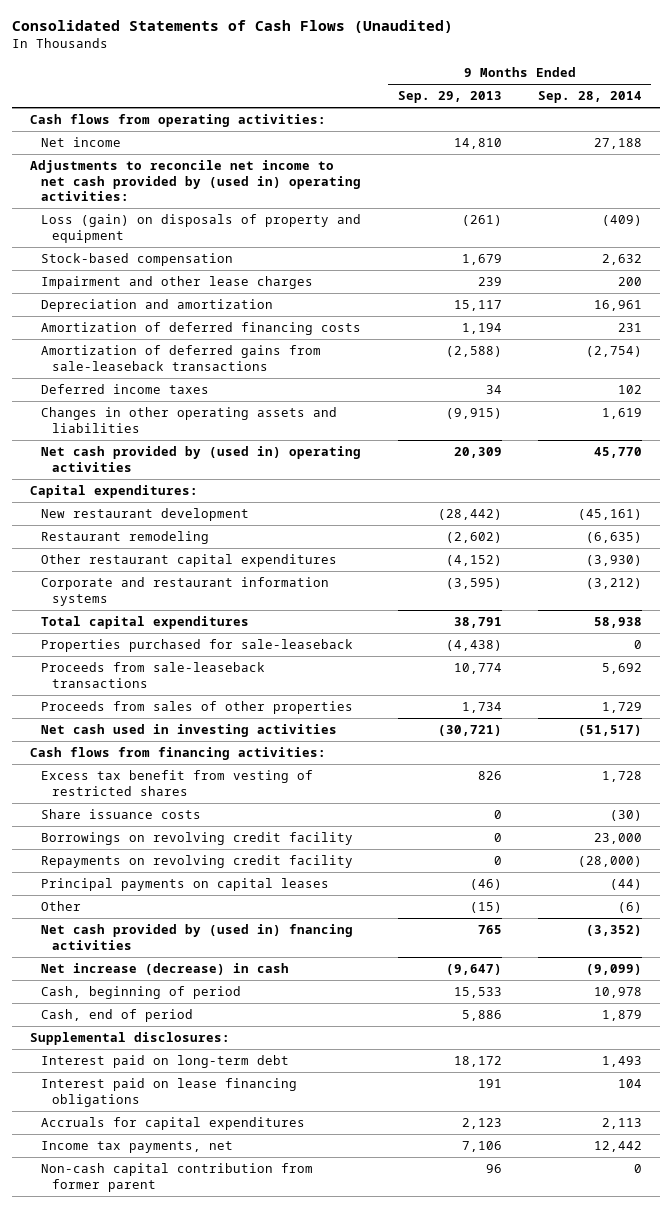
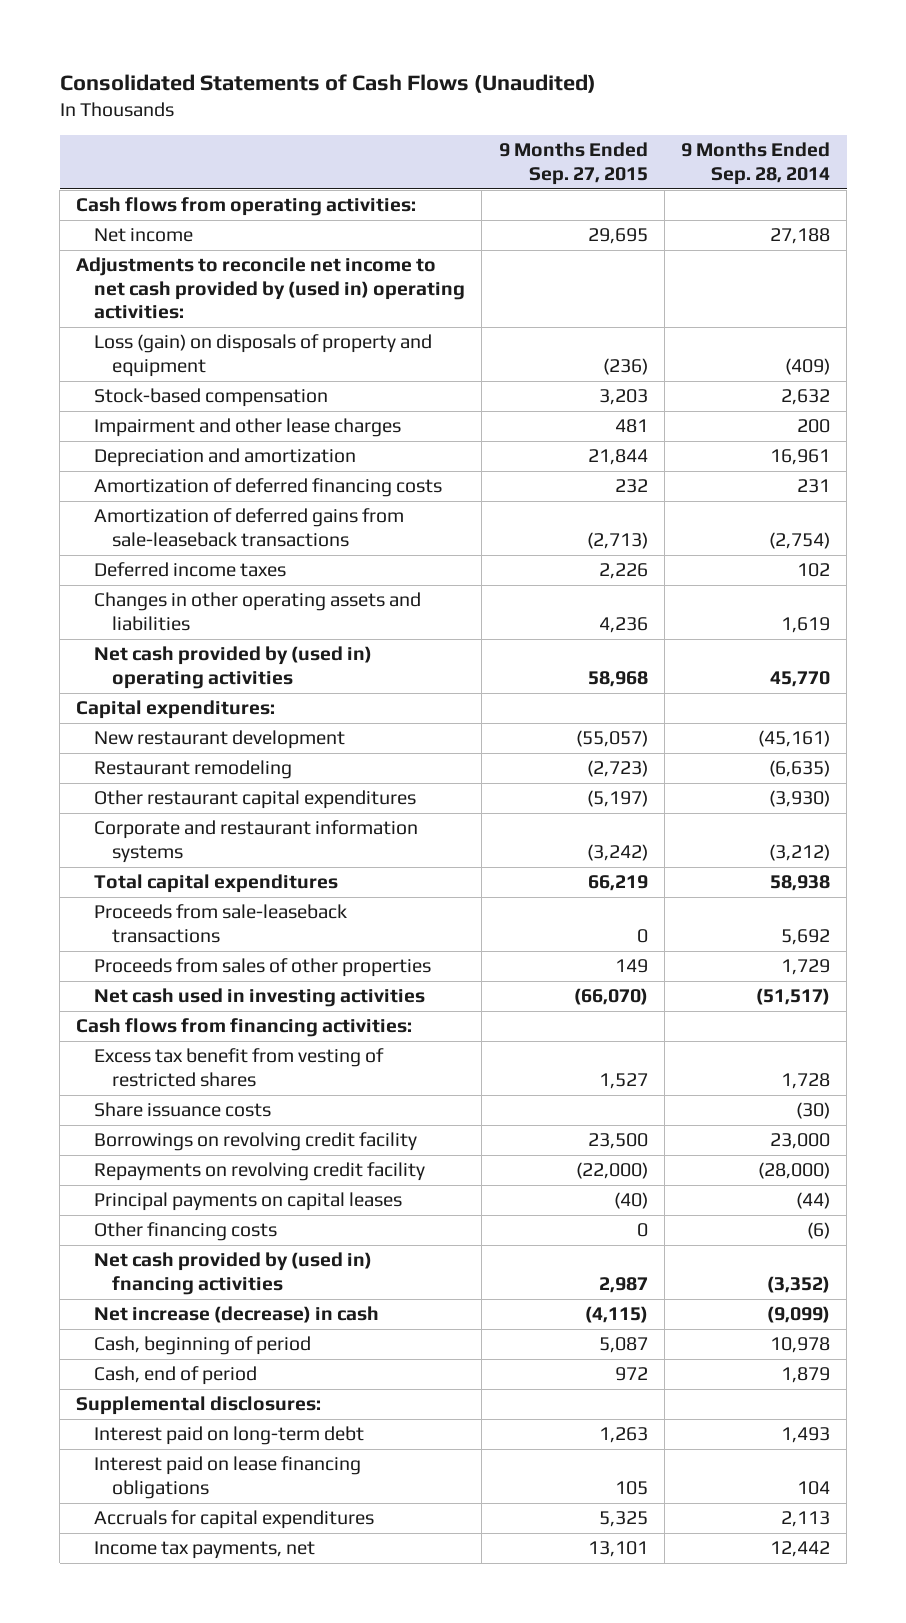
- | 9 Months Ended Sep. 29, 2013 | 9 Months Ended Sep. 28, 2014
+ | 9 Months Ended Sep. 27, 2015 | 9 Months Ended Sep. 28, 2014
- Properties purchased for sale-leaseback | (4,438) | 0
- Other | (15) | (6)
+ Other financing costs | 0 | (6)
- Non-cash capital contribution from former parent | 96 | 0

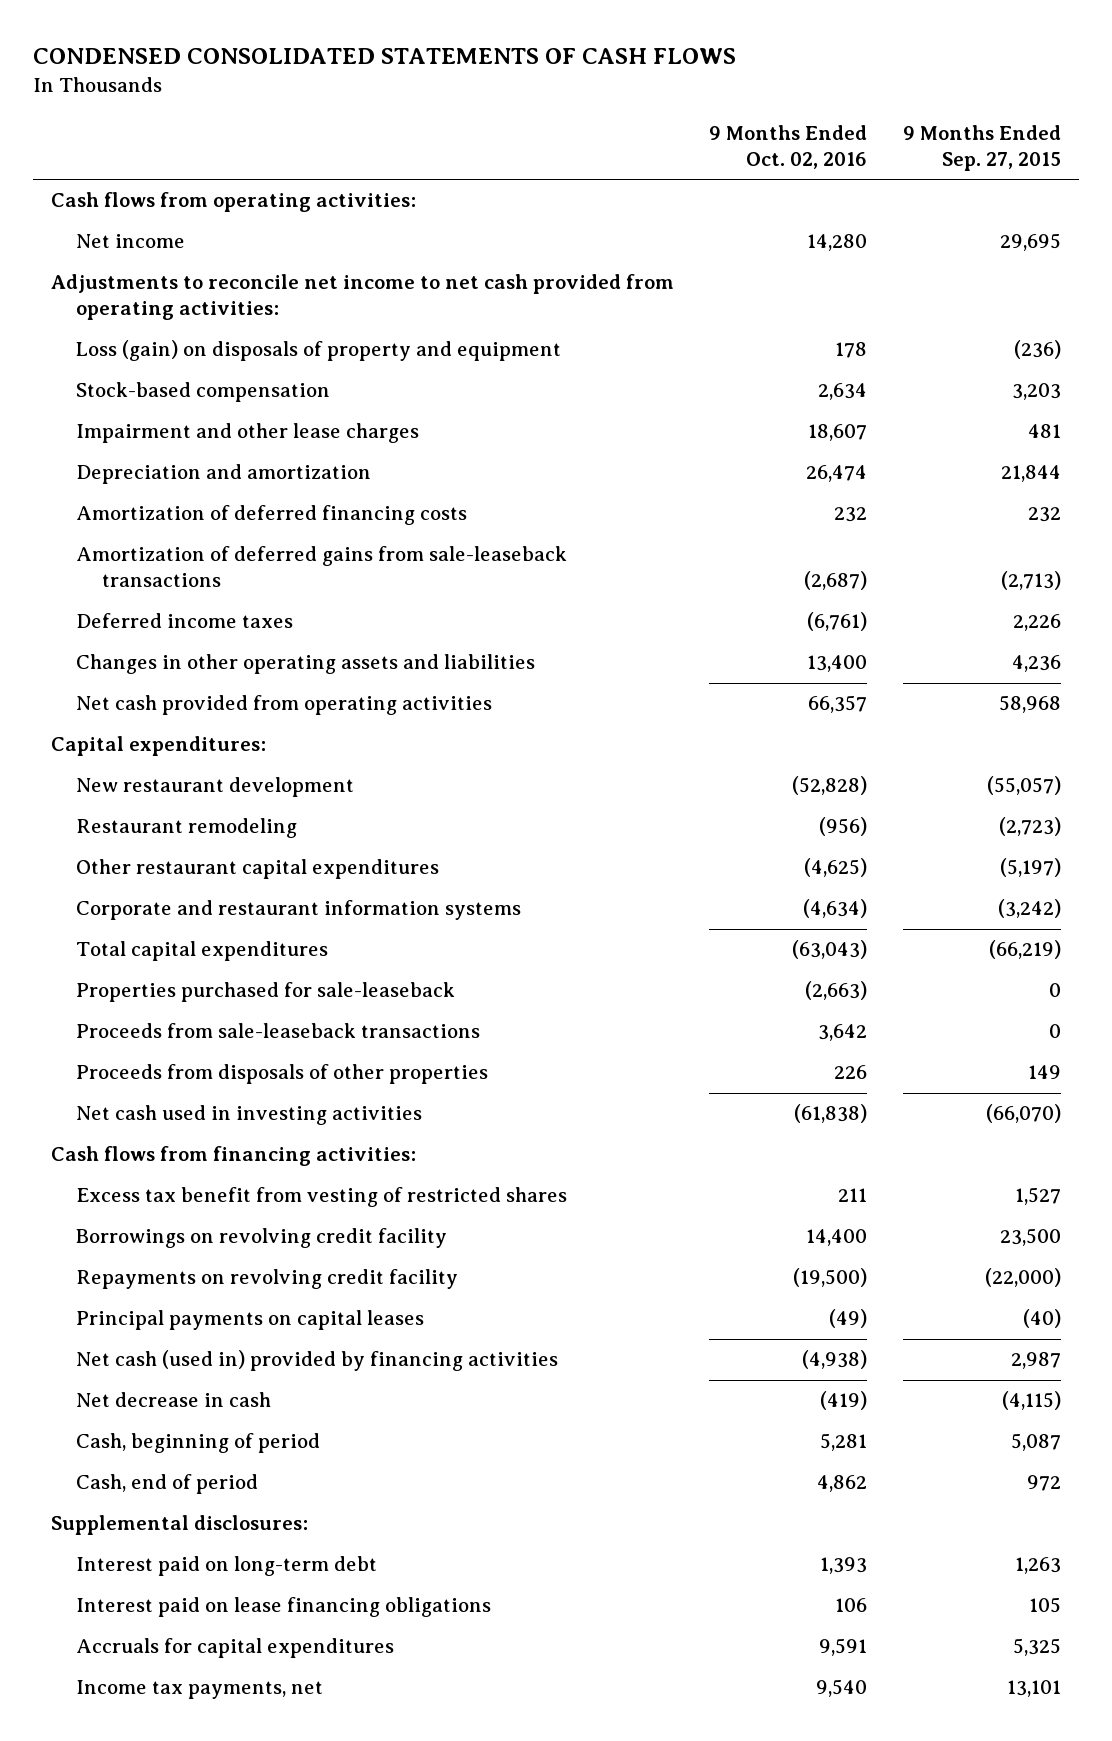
- Consolidated Statements of Cash Flows (Unaudited)
+ CONDENSED CONSOLIDATED STATEMENTS OF CASH FLOWS
- | 9 Months Ended Sep. 27, 2015 | 9 Months Ended Sep. 28, 2014
+ | 9 Months Ended Oct. 02, 2016 | 9 Months Ended Sep. 27, 2015
- Adjustments to reconcile net income to net cash provided by (used in) operating activities:
+ Adjustments to reconcile net income to net cash provided from operating activities:
- Net cash provided by (used in) operating activities | 58,968 | 45,770
+ Net cash provided from operating activities | 66,357 | 58,968
- Total capital expenditures | 66,219 | 58,938
+ Total capital expenditures | (63,043) | (66,219)
+ Properties purchased for sale-leaseback | (2,663) | 0
- Proceeds from sales of other properties | 149 | 1,729
+ Proceeds from disposals of other properties | 226 | 149
- Share issuance costs | | (30)
- Other financing costs | 0 | (6)
- Net cash provided by (used in) fnancing activities | 2,987 | (3,352)
- Net increase (decrease) in cash | (4,115) | (9,099)
+ Net cash (used in) provided by financing activities | (4,938) | 2,987
+ Net decrease in cash | (419) | (4,115)

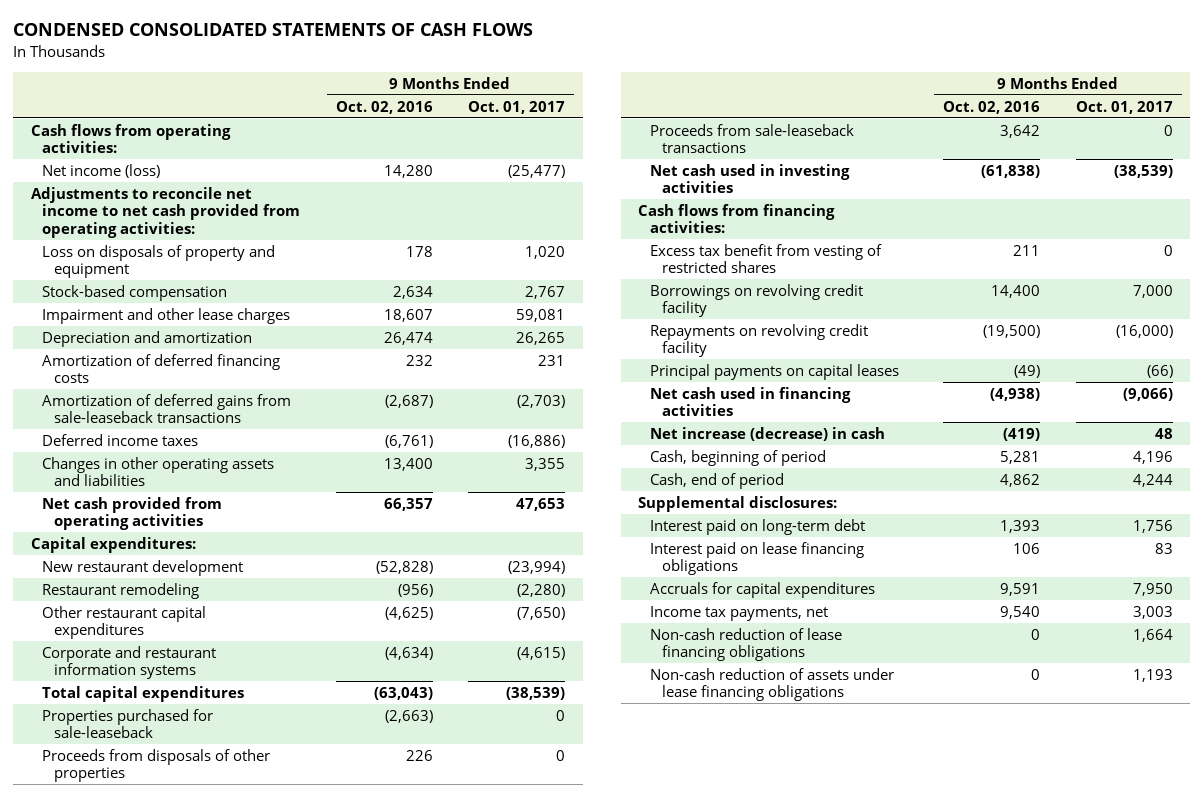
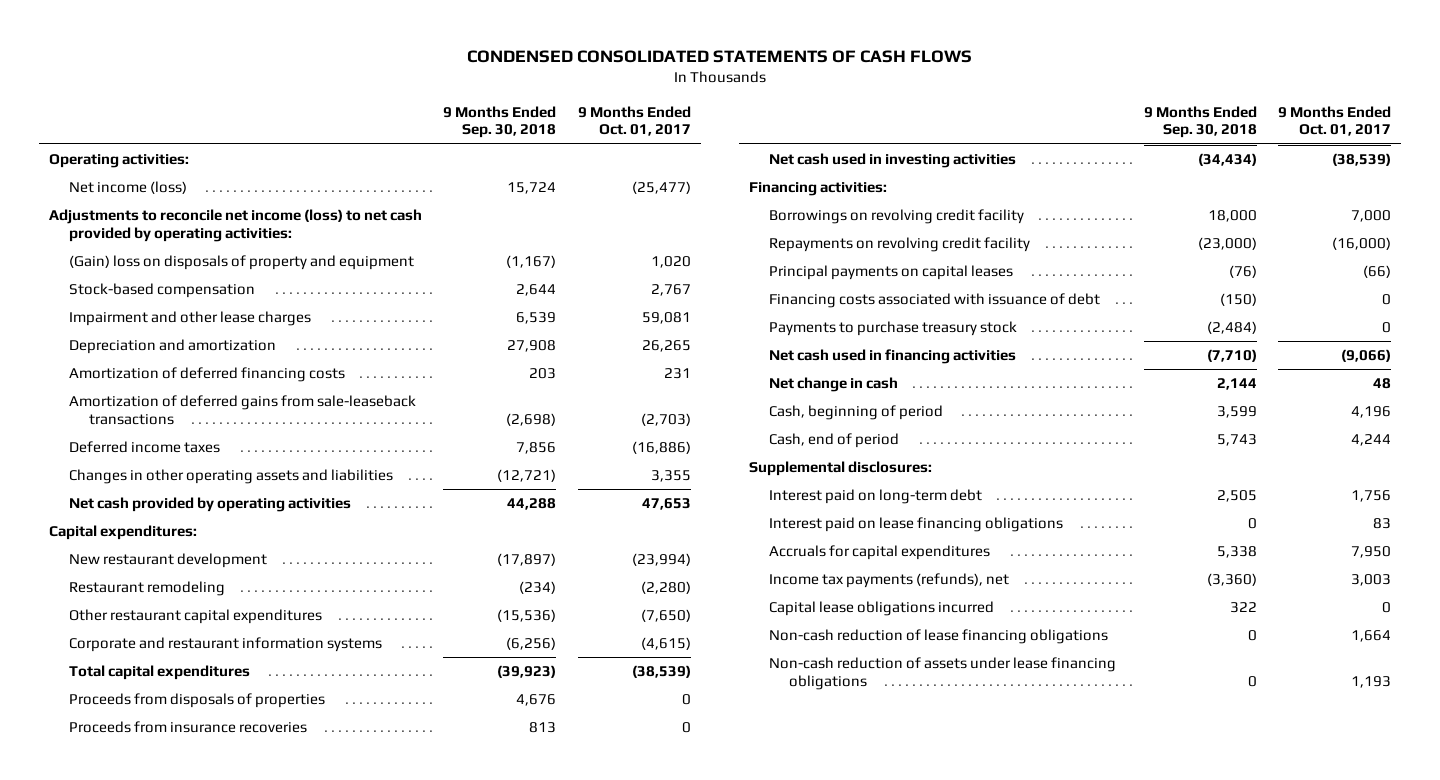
- | 9 Months Ended Oct. 02, 2016 | 9 Months Ended Oct. 01, 2017
+ | 9 Months Ended Sep. 30, 2018 | 9 Months Ended Oct. 01, 2017
- Cash flows from operating activities:
+ Operating activities:
- Adjustments to reconcile net income to net cash provided from operating activities:
- Loss on disposals of property and equipment | 178 | 1,020
+ Adjustments to reconcile net income (loss) to net cash provided by operating activities:
+ (Gain) loss on disposals of property and equipment | (1,167) | 1,020
- Net cash provided from operating activities | 66,357 | 47,653
+ Net cash provided by operating activities | 44,288 | 47,653
- Properties purchased for sale-leaseback | (2,663) | 0
- Proceeds from disposals of other properties | 226 | 0
- Proceeds from sale-leaseback transactions | 3,642 | 0
+ Proceeds from disposals of properties | 4,676 | 0
+ Proceeds from insurance recoveries | 813 | 0
- Cash flows from financing activities:
- Excess tax benefit from vesting of restricted shares | 211 | 0
+ Financing activities:
+ Financing costs associated with issuance of debt | (150) | 0
+ Payments to purchase treasury stock | (2,484) | 0
- Net increase (decrease) in cash | (419) | 48
+ Net change in cash | 2,144 | 48
- Income tax payments, net | 9,540 | 3,003
+ Income tax payments (refunds), net | (3,360) | 3,003
+ Capital lease obligations incurred | 322 | 0

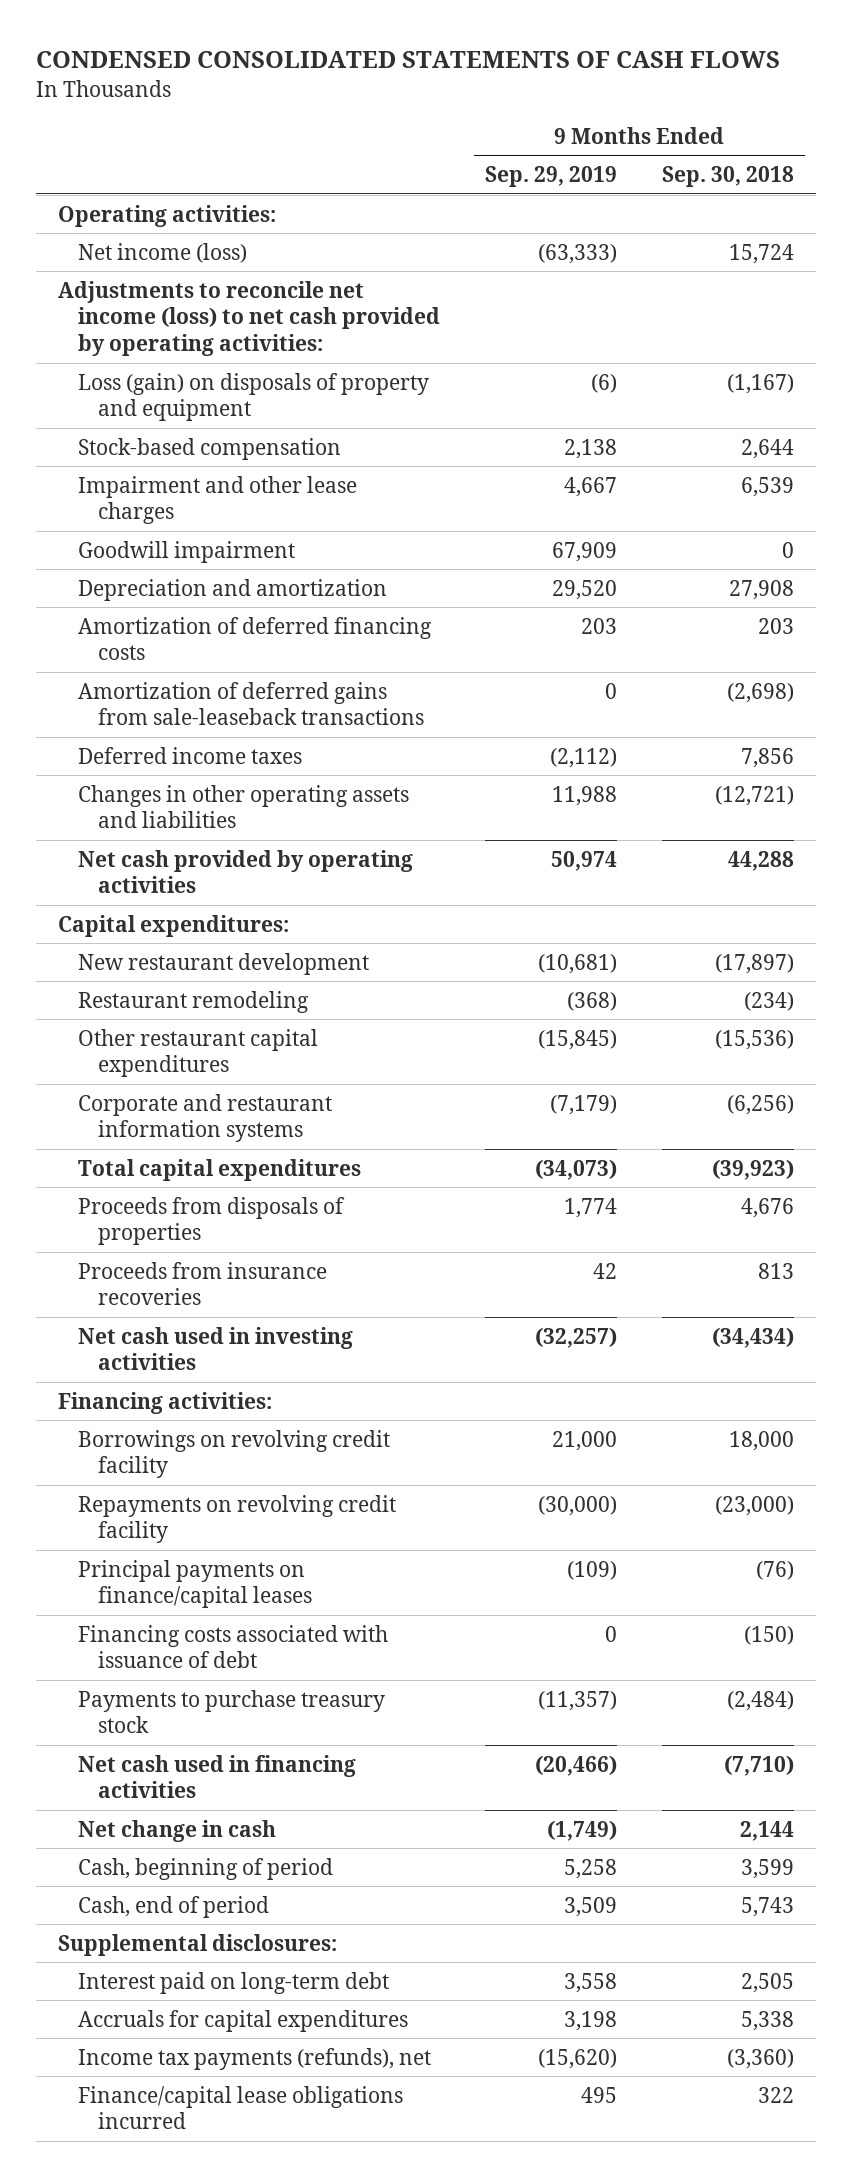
- | 9 Months Ended Sep. 30, 2018 | 9 Months Ended Oct. 01, 2017
+ | 9 Months Ended Sep. 29, 2019 | 9 Months Ended Sep. 30, 2018
- (Gain) loss on disposals of property and equipment | (1,167) | 1,020
+ Loss (gain) on disposals of property and equipment | (6) | (1,167)
+ Goodwill impairment | 67,909 | 0
- Principal payments on capital leases | (76) | (66)
+ Principal payments on finance/capital leases | (109) | (76)
- Interest paid on lease financing obligations | 0 | 83
- Capital lease obligations incurred | 322 | 0
- Non-cash reduction of lease financing obligations | 0 | 1,664
- Non-cash reduction of assets under lease financing obligations | 0 | 1,193
+ Finance/capital lease obligations incurred | 495 | 322

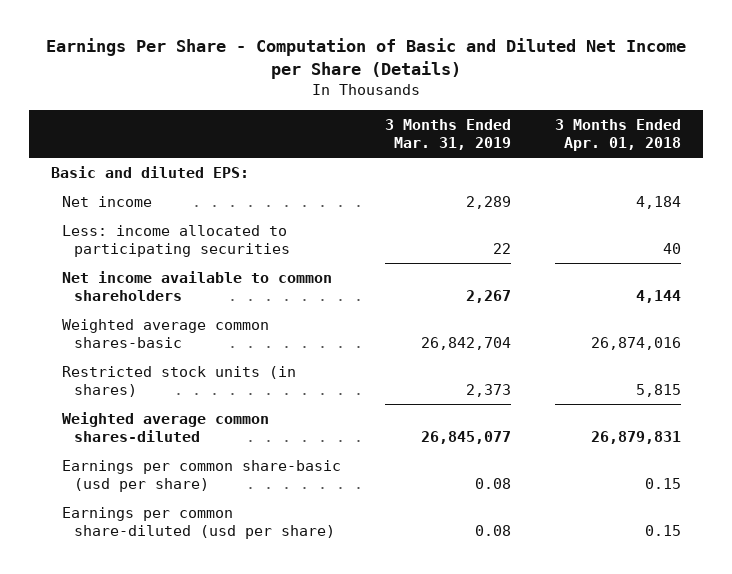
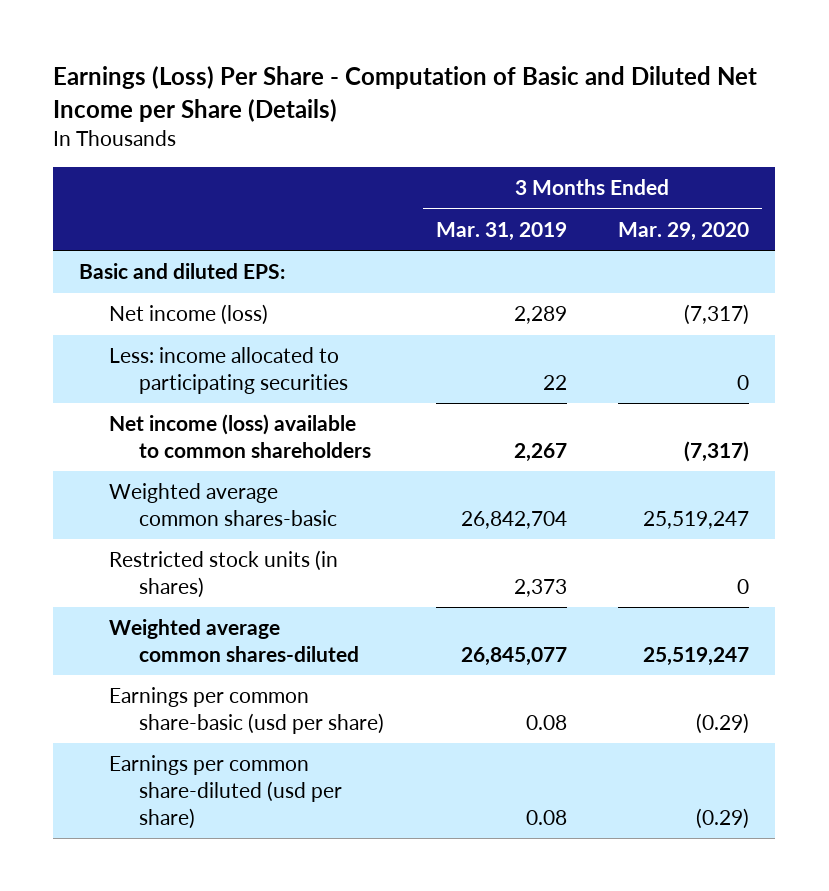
- Earnings Per Share - Computation of Basic and Diluted Net Income per Share (Details)
+ Earnings (Loss) Per Share - Computation of Basic and Diluted Net Income per Share (Details)
- | 3 Months Ended Mar. 31, 2019 | 3 Months Ended Apr. 01, 2018
+ | 3 Months Ended Mar. 31, 2019 | 3 Months Ended Mar. 29, 2020
- Net income | 2,289 | 4,184
+ Net income (loss) | 2,289 | (7,317)
- Net income available to common shareholders | 2,267 | 4,144
+ Net income (loss) available to common shareholders | 2,267 | (7,317)

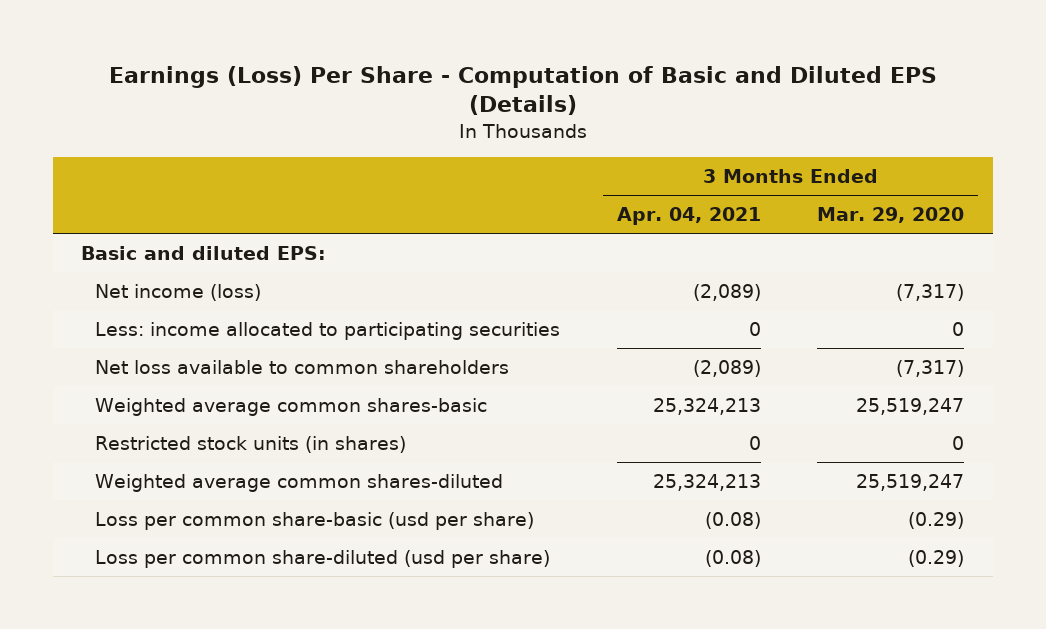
- Earnings (Loss) Per Share - Computation of Basic and Diluted Net Income per Share (Details)
+ Earnings (Loss) Per Share - Computation of Basic and Diluted EPS (Details)
- | 3 Months Ended Mar. 31, 2019 | 3 Months Ended Mar. 29, 2020
+ | 3 Months Ended Apr. 04, 2021 | 3 Months Ended Mar. 29, 2020
- Net income (loss) available to common shareholders | 2,267 | (7,317)
+ Net loss available to common shareholders | (2,089) | (7,317)
- Earnings per common share-basic (usd per share) | 0.08 | (0.29)
- Earnings per common share-diluted (usd per share) | 0.08 | (0.29)
+ Loss per common share-basic (usd per share) | (0.08) | (0.29)
+ Loss per common share-diluted (usd per share) | (0.08) | (0.29)

